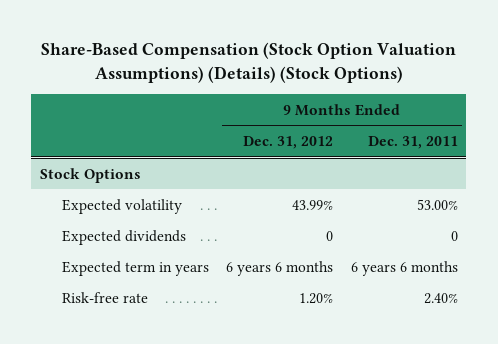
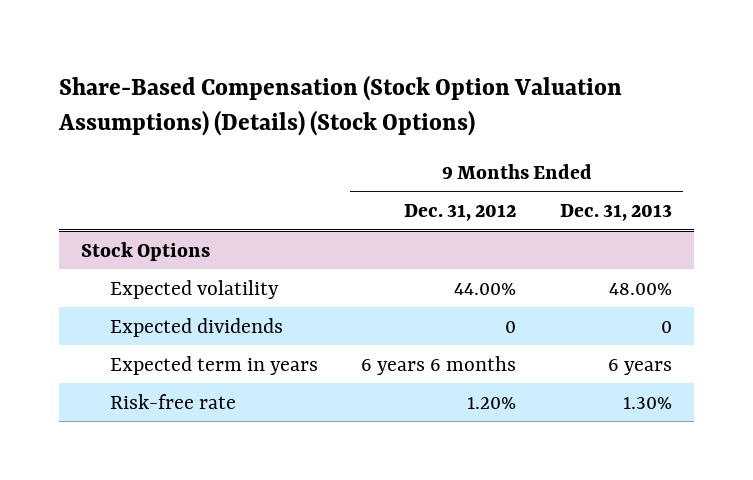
- | 9 Months Ended Dec. 31, 2012 | 9 Months Ended Dec. 31, 2011
+ | 9 Months Ended Dec. 31, 2012 | 9 Months Ended Dec. 31, 2013
@ Stock Options
- Expected volatility | 43.99% | 53.00%
+ Expected volatility | 44.00% | 48.00%

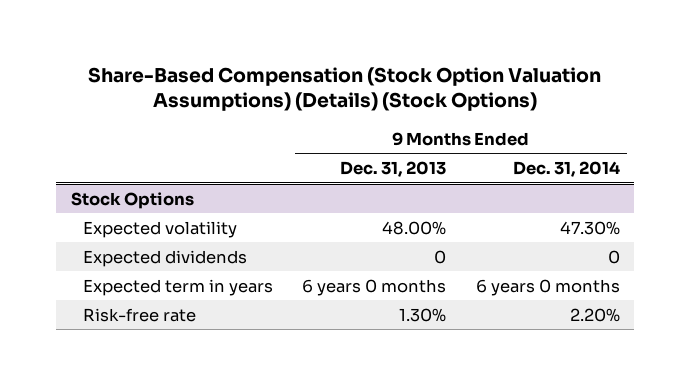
- | 9 Months Ended Dec. 31, 2012 | 9 Months Ended Dec. 31, 2013
+ | 9 Months Ended Dec. 31, 2013 | 9 Months Ended Dec. 31, 2014
@ Stock Options
- Expected term in years | 6 years 6 months | 6 years
+ Expected term in years | 6 years 0 months | 6 years 0 months

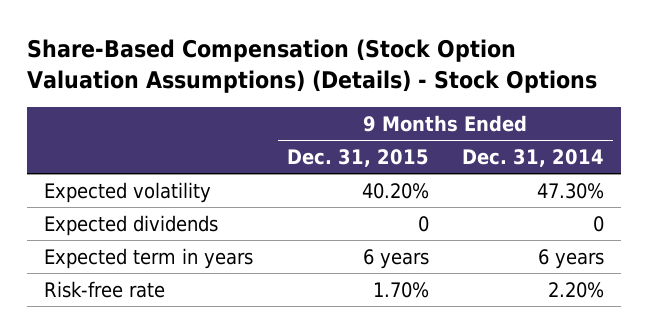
- Share-Based Compensation (Stock Option Valuation Assumptions) (Details) (Stock Options)
+ Share-Based Compensation (Stock Option Valuation Assumptions) (Details) - Stock Options
- | 9 Months Ended Dec. 31, 2013 | 9 Months Ended Dec. 31, 2014
+ | 9 Months Ended Dec. 31, 2015 | 9 Months Ended Dec. 31, 2014
- Stock Options
- Expected term in years | 6 years 0 months | 6 years 0 months
+ Expected term in years | 6 years | 6 years

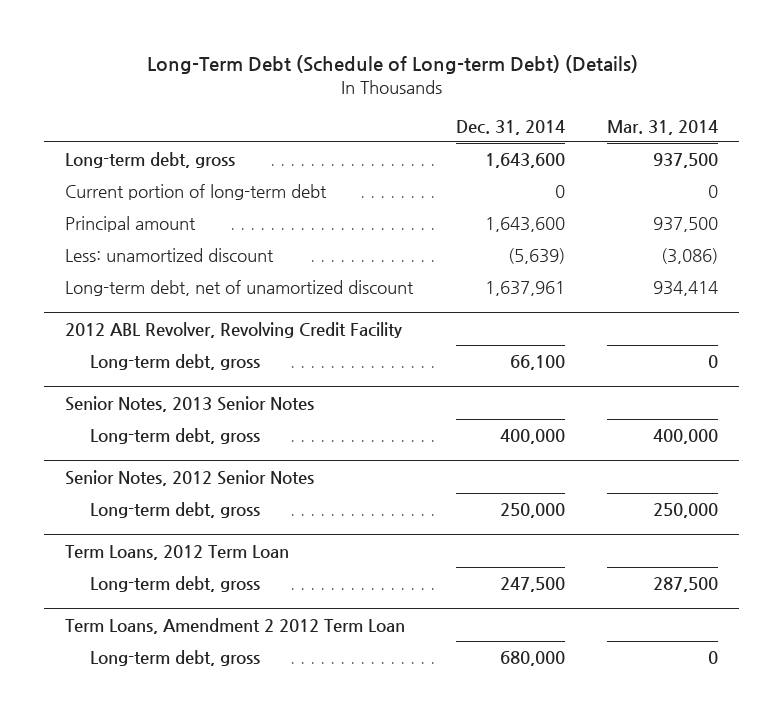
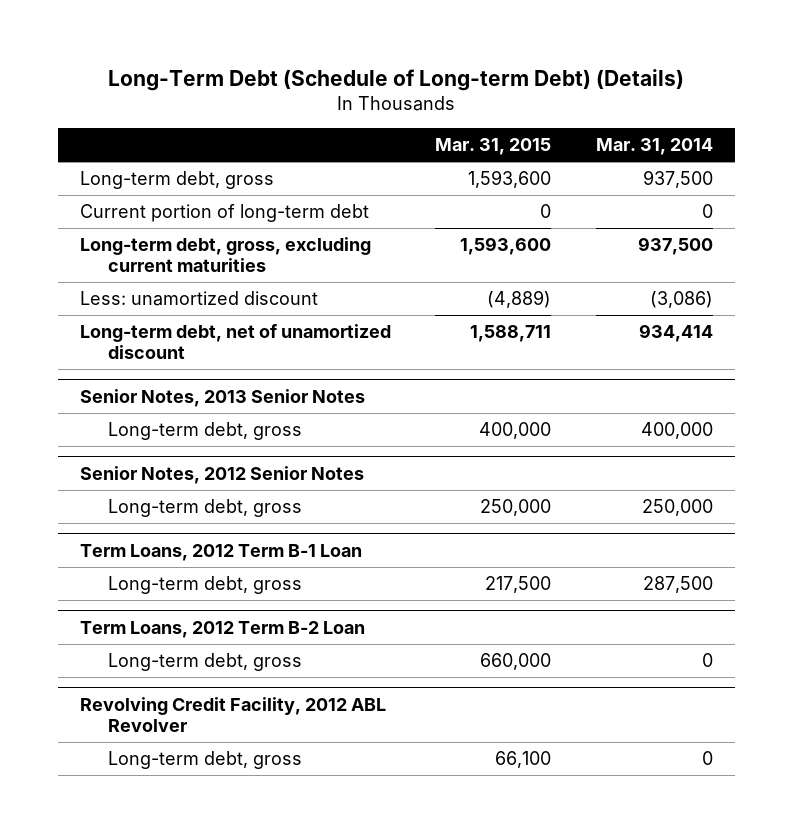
- | Dec. 31, 2014 | Mar. 31, 2014
+ | Mar. 31, 2015 | Mar. 31, 2014
- Principal amount | 1,643,600 | 937,500
+ Long-term debt, gross, excluding current maturities | 1,593,600 | 937,500
- 2012 ABL Revolver, Revolving Credit Facility
- Long-term debt, gross | 66,100 | 0
- Term Loans, 2012 Term Loan
+ Term Loans, 2012 Term B-1 Loan
- Term Loans, Amendment 2 2012 Term Loan
+ Term Loans, 2012 Term B-2 Loan
+ Revolving Credit Facility, 2012 ABL Revolver
+ Long-term debt, gross | 66,100 | 0

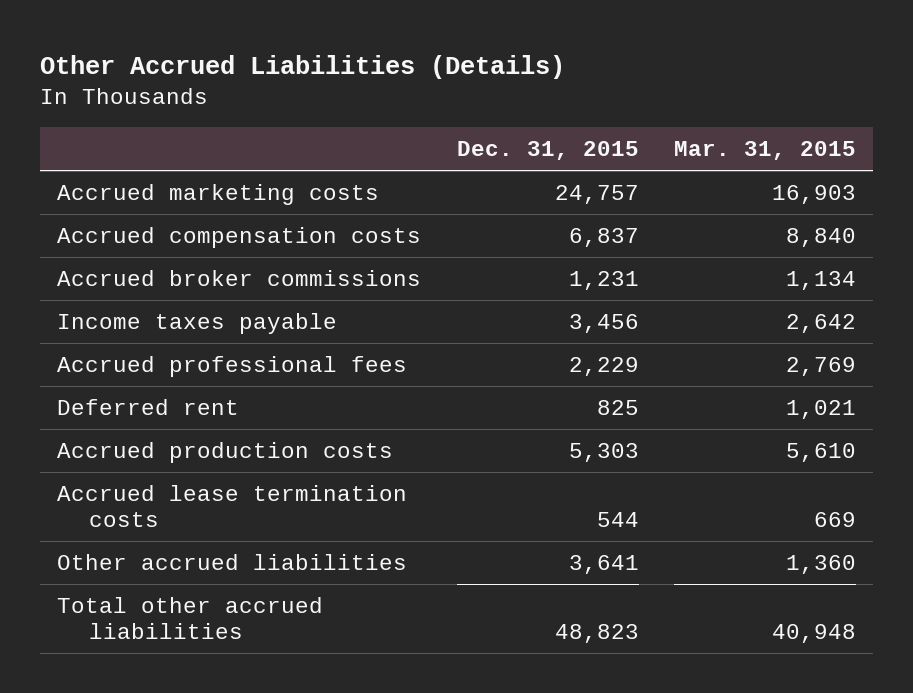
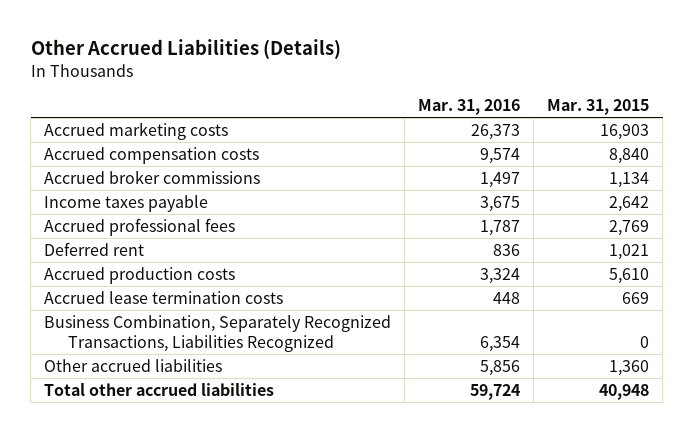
- | Dec. 31, 2015 | Mar. 31, 2015
+ | Mar. 31, 2016 | Mar. 31, 2015
+ Business Combination, Separately Recognized Transactions, Liabilities Recognized | 6,354 | 0

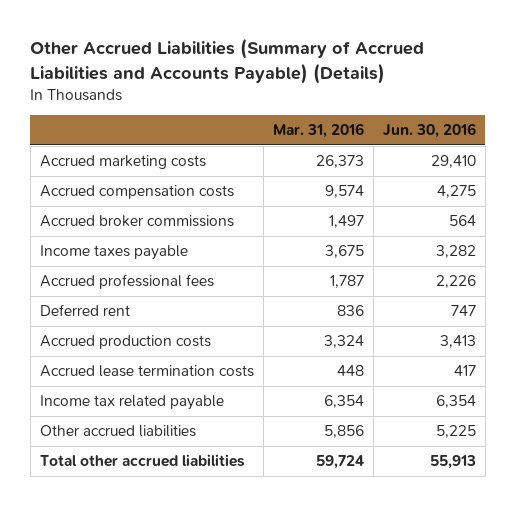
- Other Accrued Liabilities (Details)
+ Other Accrued Liabilities (Summary of Accrued Liabilities and Accounts Payable) (Details)
- | Mar. 31, 2016 | Mar. 31, 2015
+ | Mar. 31, 2016 | Jun. 30, 2016
- Business Combination, Separately Recognized Transactions, Liabilities Recognized | 6,354 | 0
+ Income tax related payable | 6,354 | 6,354

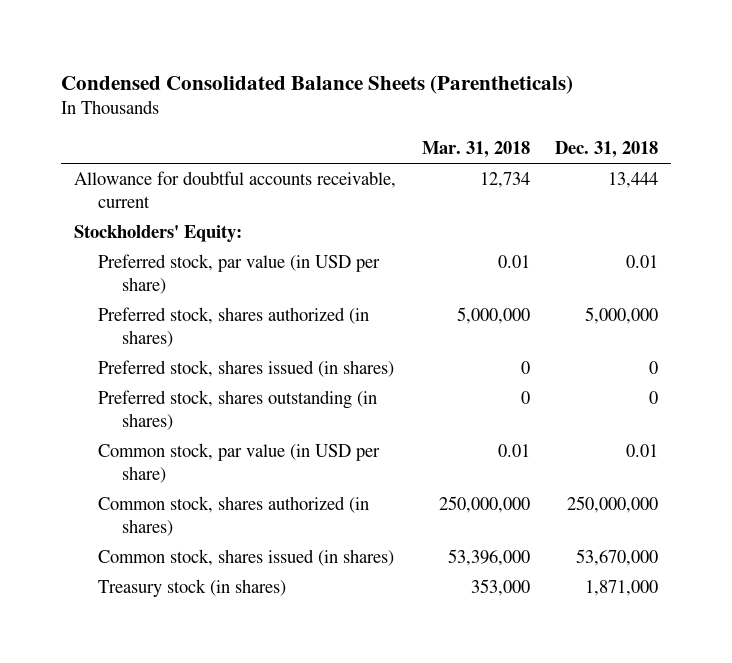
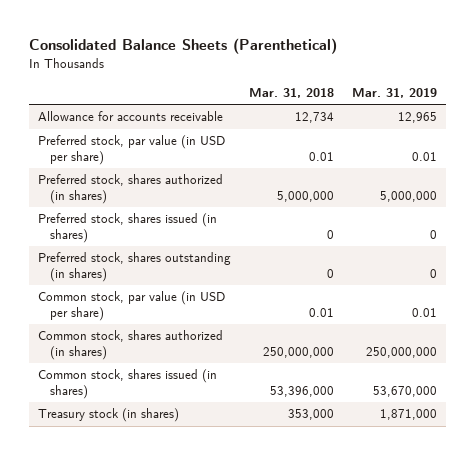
- Condensed Consolidated Balance Sheets (Parentheticals)
+ Consolidated Balance Sheets (Parenthetical)
- | Mar. 31, 2018 | Dec. 31, 2018
+ | Mar. 31, 2018 | Mar. 31, 2019
- Allowance for doubtful accounts receivable, current | 12,734 | 13,444
- Stockholders' Equity:
+ Allowance for accounts receivable | 12,734 | 12,965

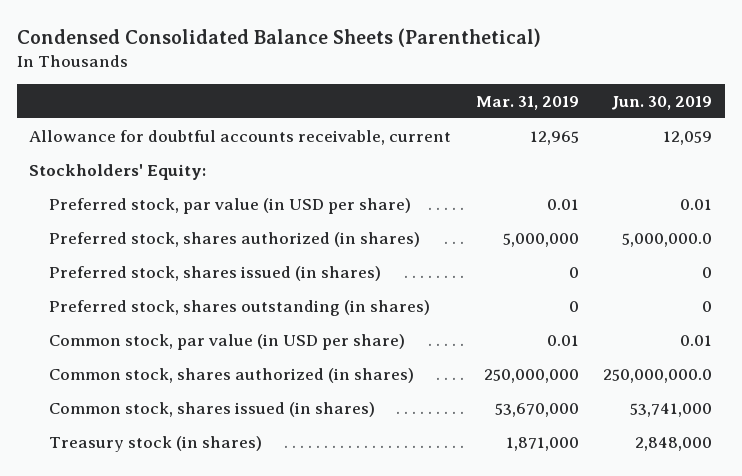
- Consolidated Balance Sheets (Parenthetical)
+ Condensed Consolidated Balance Sheets (Parenthetical)
- | Mar. 31, 2018 | Mar. 31, 2019
+ | Mar. 31, 2019 | Jun. 30, 2019
- Allowance for accounts receivable | 12,734 | 12,965
+ Allowance for doubtful accounts receivable, current | 12,965 | 12,059
+ Stockholders' Equity:

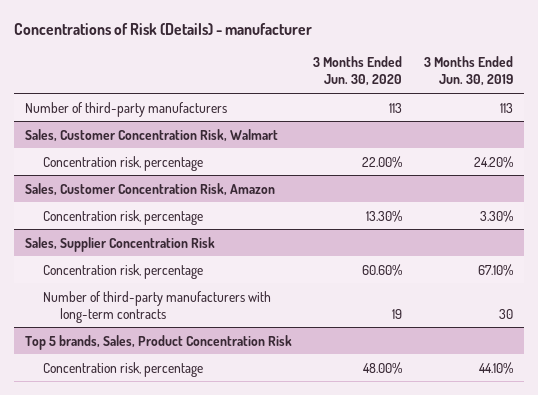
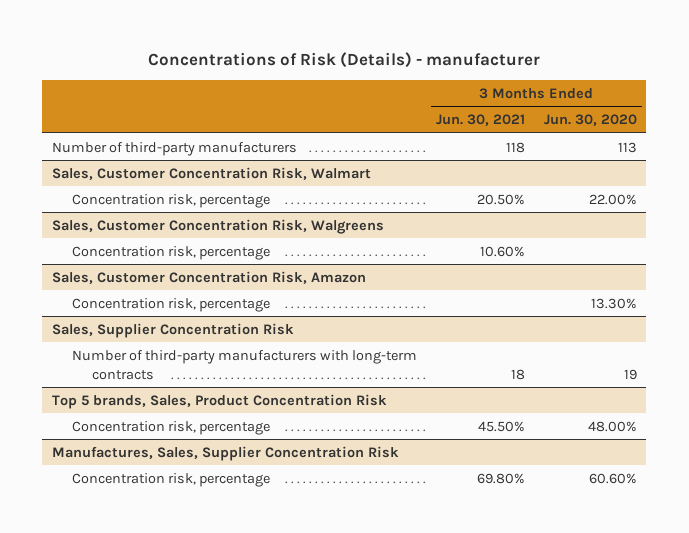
- | 3 Months Ended Jun. 30, 2020 | 3 Months Ended Jun. 30, 2019
+ | 3 Months Ended Jun. 30, 2021 | 3 Months Ended Jun. 30, 2020
+ Sales, Customer Concentration Risk, Walgreens
+ Concentration risk, percentage | 10.60% |
@ Sales, Supplier Concentration Risk
- Concentration risk, percentage | 60.60% | 67.10%
+ Manufactures, Sales, Supplier Concentration Risk
+ Concentration risk, percentage | 69.80% | 60.60%

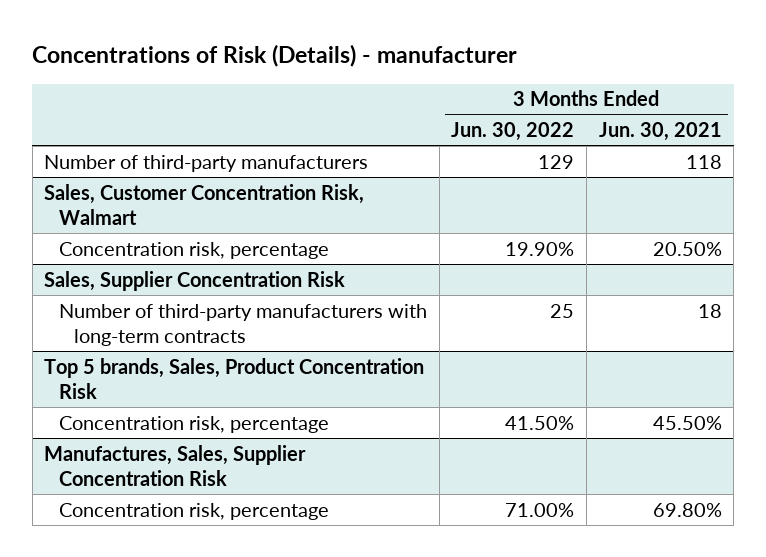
- | 3 Months Ended Jun. 30, 2021 | 3 Months Ended Jun. 30, 2020
+ | 3 Months Ended Jun. 30, 2022 | 3 Months Ended Jun. 30, 2021
- Sales, Customer Concentration Risk, Walgreens
- Concentration risk, percentage | 10.60% |
- Sales, Customer Concentration Risk, Amazon
- Concentration risk, percentage | | 13.30%

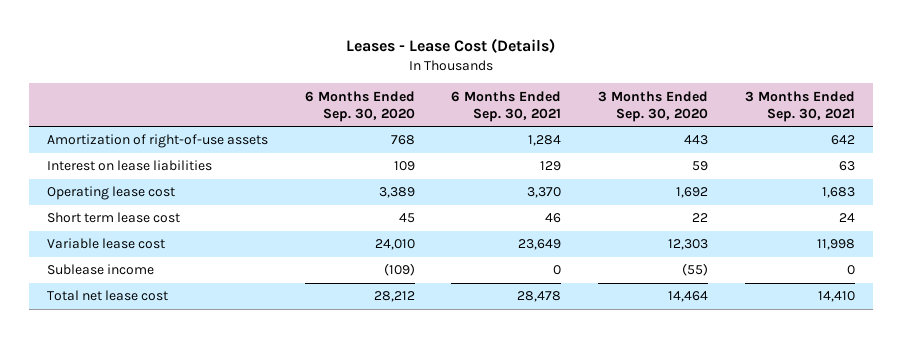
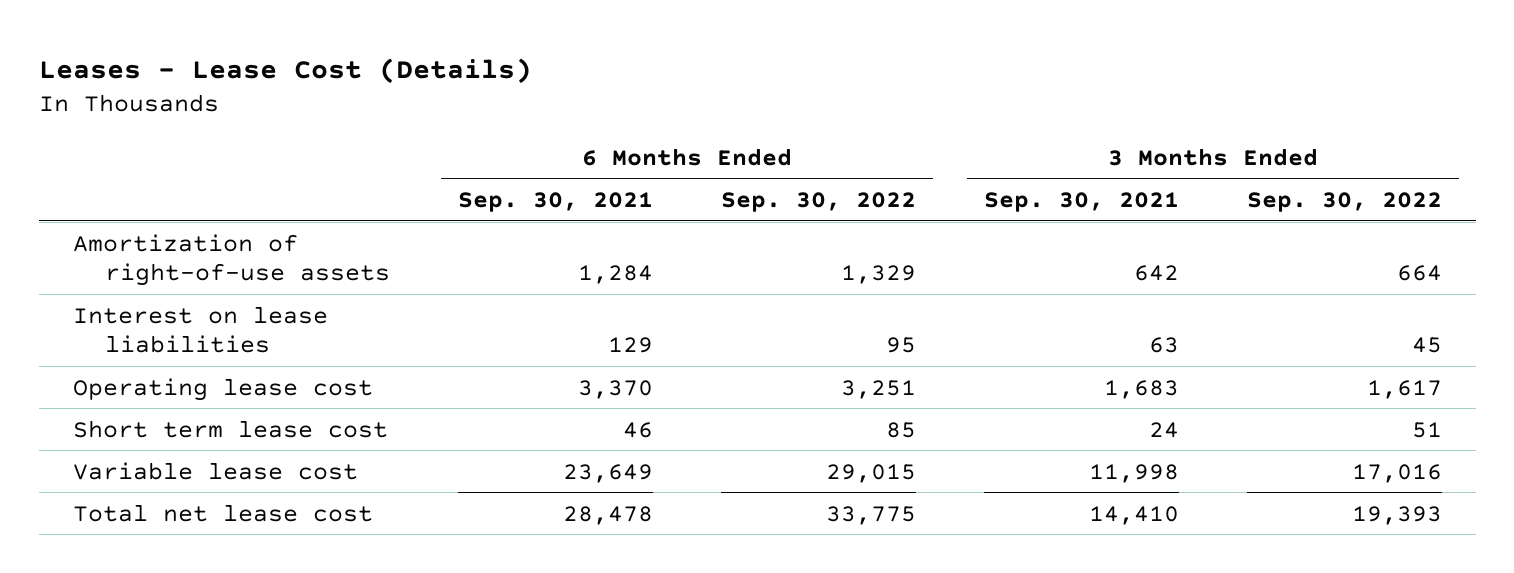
- | 6 Months Ended Sep. 30, 2020 | 6 Months Ended Sep. 30, 2021 | 3 Months Ended Sep. 30, 2020 | 3 Months Ended Sep. 30, 2021
+ | 6 Months Ended Sep. 30, 2021 | 6 Months Ended Sep. 30, 2022 | 3 Months Ended Sep. 30, 2021 | 3 Months Ended Sep. 30, 2022
- Sublease income | (109) | 0 | (55) | 0

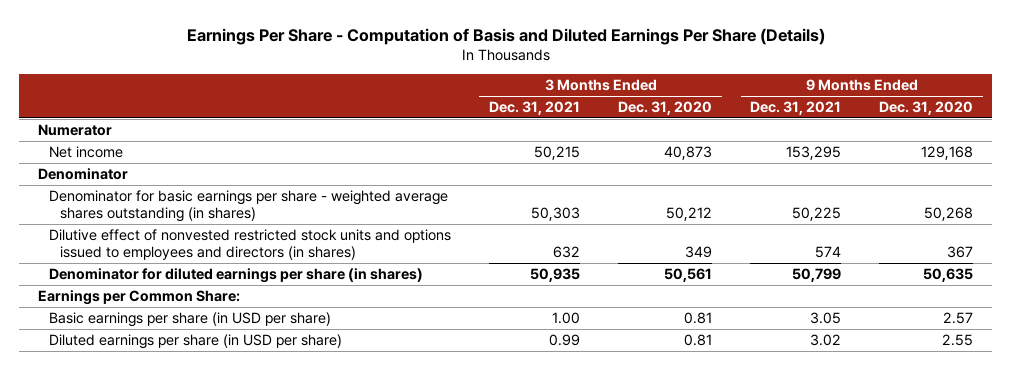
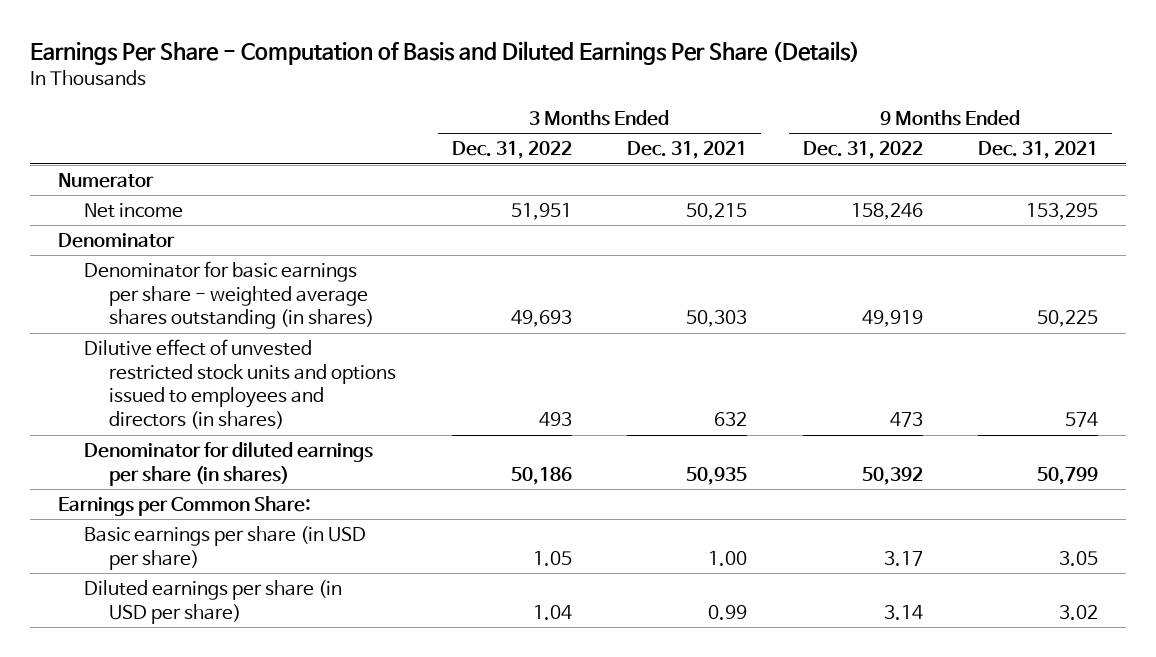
- | 3 Months Ended Dec. 31, 2021 | 3 Months Ended Dec. 31, 2020 | 9 Months Ended Dec. 31, 2021 | 9 Months Ended Dec. 31, 2020
+ | 3 Months Ended Dec. 31, 2022 | 3 Months Ended Dec. 31, 2021 | 9 Months Ended Dec. 31, 2022 | 9 Months Ended Dec. 31, 2021
- Dilutive effect of nonvested restricted stock units and options issued to employees and directors (in shares) | 632 | 349 | 574 | 367
+ Dilutive effect of unvested restricted stock units and options issued to employees and directors (in shares) | 493 | 632 | 473 | 574

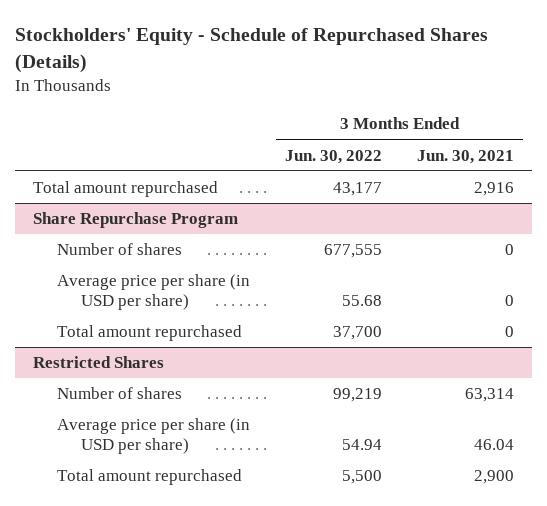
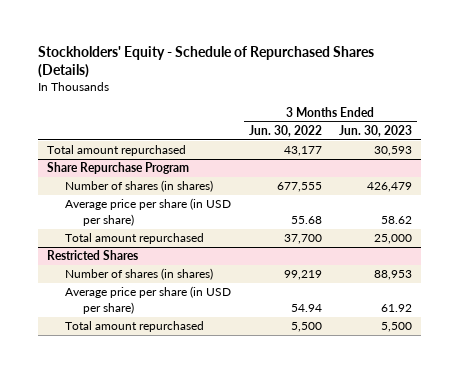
- | 3 Months Ended Jun. 30, 2022 | 3 Months Ended Jun. 30, 2021
+ | 3 Months Ended Jun. 30, 2022 | 3 Months Ended Jun. 30, 2023
@ Share Repurchase Program
- Number of shares | 677,555 | 0
+ Number of shares (in shares) | 677,555 | 426,479
@ Restricted Shares
- Number of shares | 99,219 | 63,314
+ Number of shares (in shares) | 99,219 | 88,953

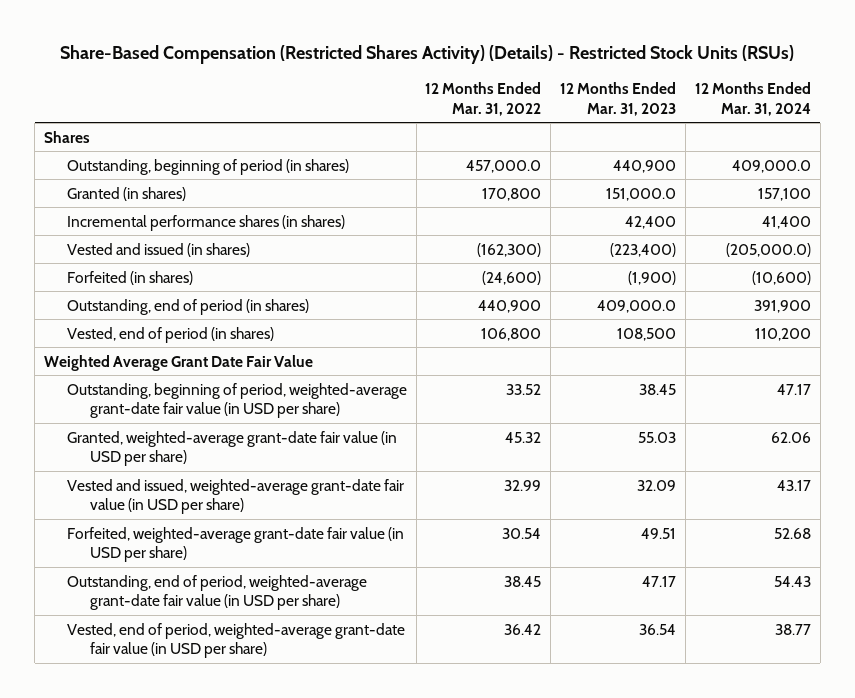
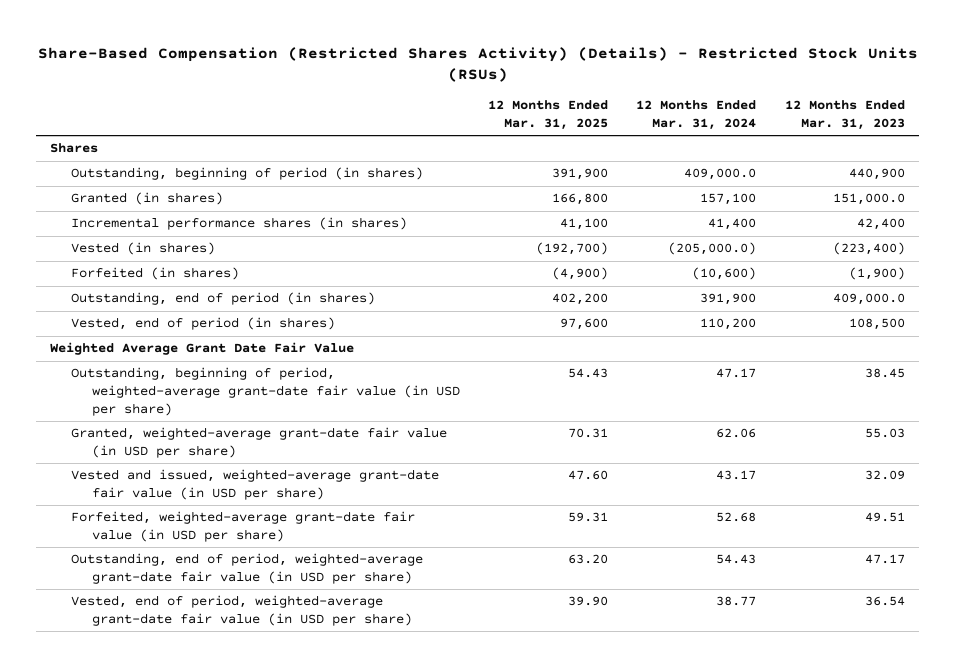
- | 12 Months Ended Mar. 31, 2022 | 12 Months Ended Mar. 31, 2023 | 12 Months Ended Mar. 31, 2024
+ | 12 Months Ended Mar. 31, 2025 | 12 Months Ended Mar. 31, 2024 | 12 Months Ended Mar. 31, 2023
- Vested and issued (in shares) | (162,300) | (223,400) | (205,000.0)
+ Vested (in shares) | (192,700) | (205,000.0) | (223,400)

